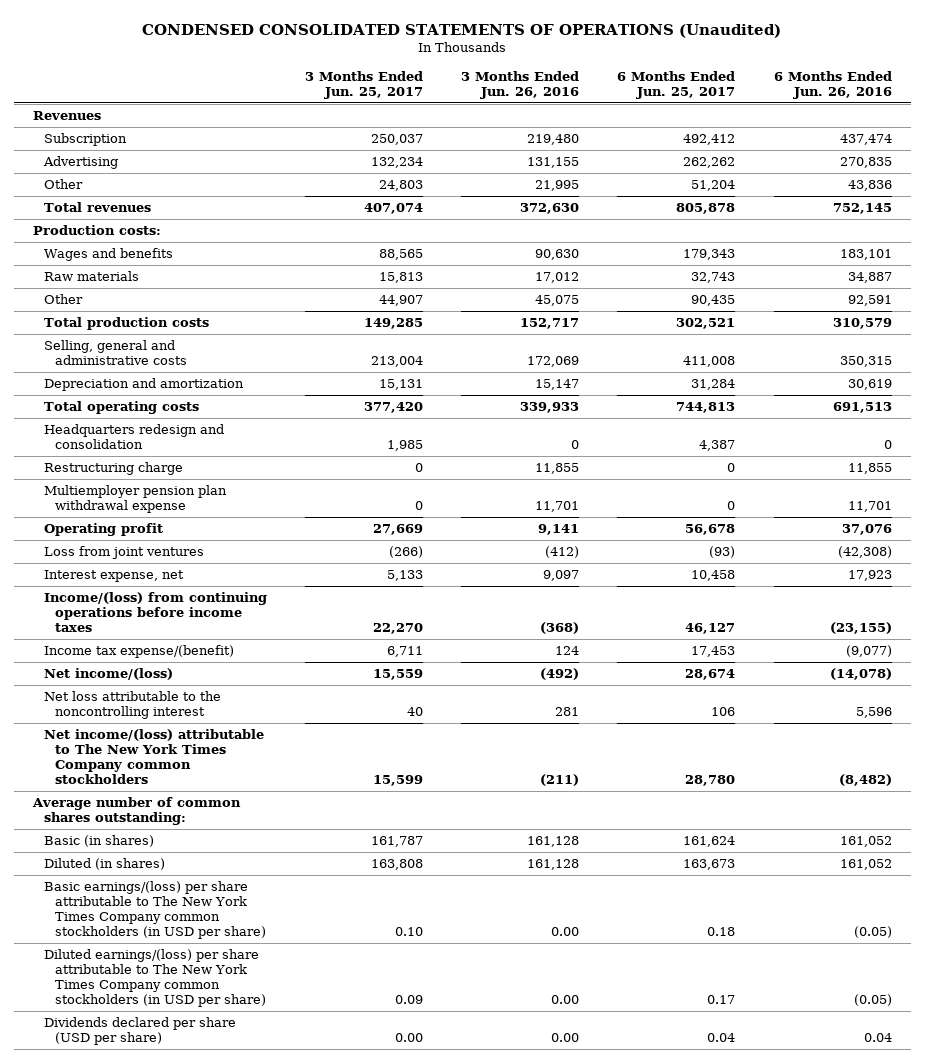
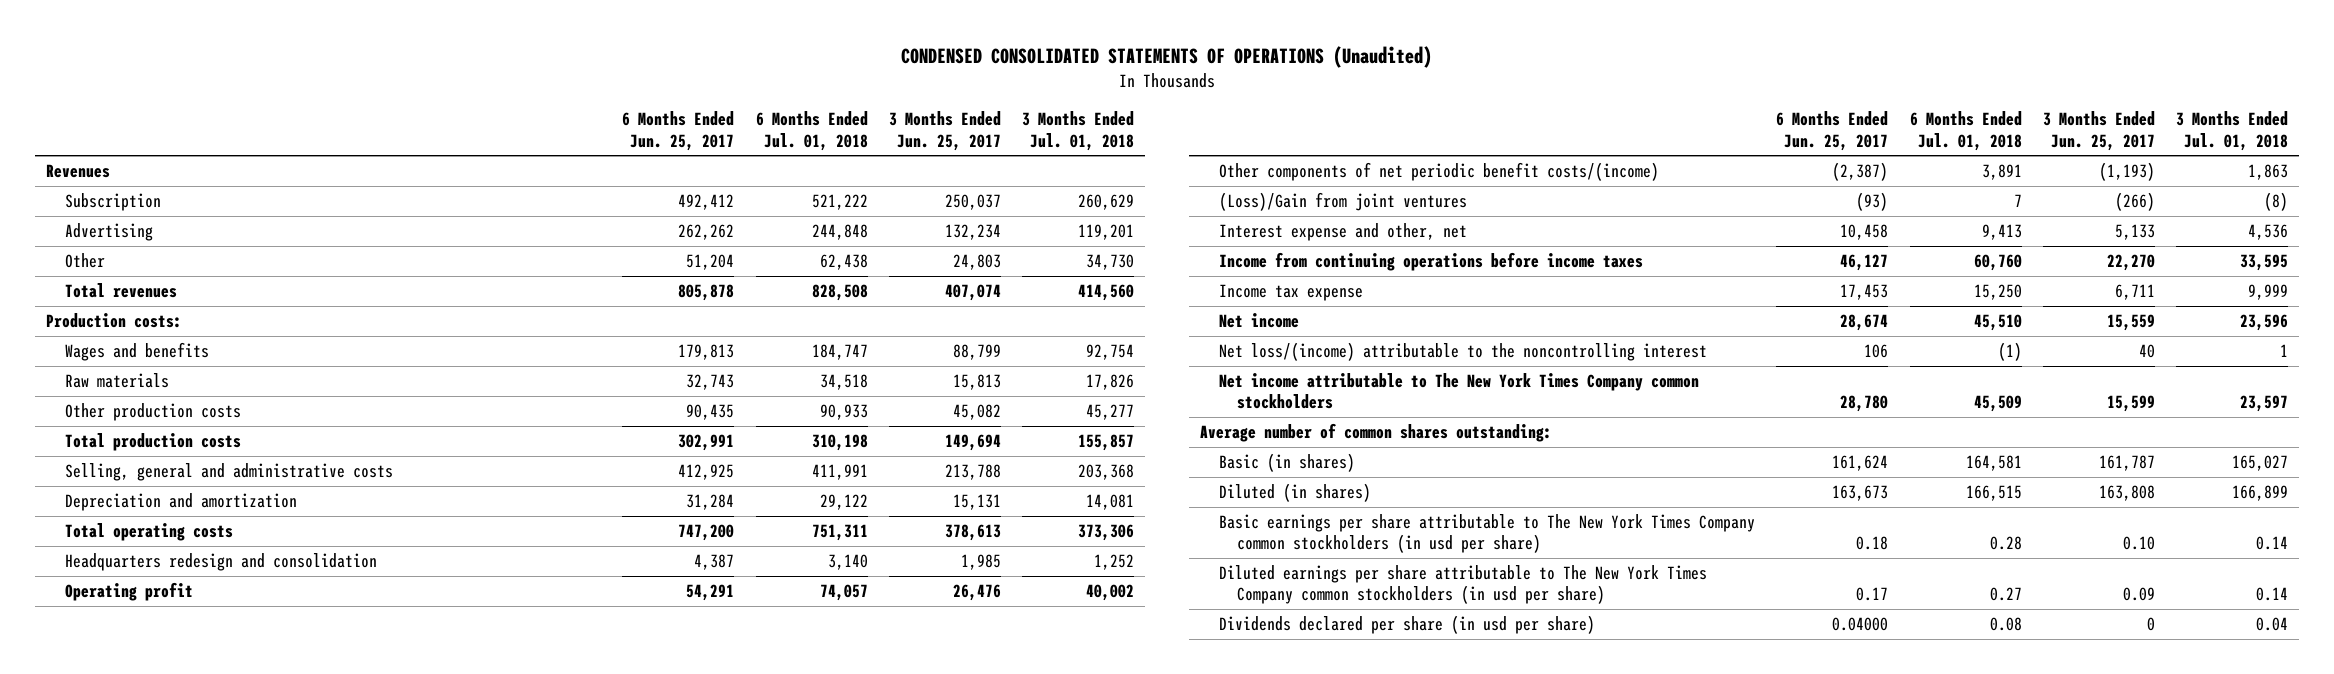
- | 3 Months Ended Jun. 25, 2017 | 3 Months Ended Jun. 26, 2016 | 6 Months Ended Jun. 25, 2017 | 6 Months Ended Jun. 26, 2016
+ | 6 Months Ended Jun. 25, 2017 | 6 Months Ended Jul. 01, 2018 | 3 Months Ended Jun. 25, 2017 | 3 Months Ended Jul. 01, 2018
- Wages and benefits | 88,565 | 90,630 | 179,343 | 183,101
+ Wages and benefits | 179,813 | 184,747 | 88,799 | 92,754
- Other | 44,907 | 45,075 | 90,435 | 92,591
- Total production costs | 149,285 | 152,717 | 302,521 | 310,579
- Selling, general and administrative costs | 213,004 | 172,069 | 411,008 | 350,315
+ Other production costs | 90,435 | 90,933 | 45,082 | 45,277
+ Total production costs | 302,991 | 310,198 | 149,694 | 155,857
+ Selling, general and administrative costs | 412,925 | 411,991 | 213,788 | 203,368
- Total operating costs | 377,420 | 339,933 | 744,813 | 691,513
+ Total operating costs | 747,200 | 751,311 | 378,613 | 373,306
- Restructuring charge | 0 | 11,855 | 0 | 11,855
- Multiemployer pension plan withdrawal expense | 0 | 11,701 | 0 | 11,701
- Operating profit | 27,669 | 9,141 | 56,678 | 37,076
- Loss from joint ventures | (266) | (412) | (93) | (42,308)
- Interest expense, net | 5,133 | 9,097 | 10,458 | 17,923
- Income/(loss) from continuing operations before income taxes | 22,270 | (368) | 46,127 | (23,155)
- Income tax expense/(benefit) | 6,711 | 124 | 17,453 | (9,077)
- Net income/(loss) | 15,559 | (492) | 28,674 | (14,078)
- Net loss attributable to the noncontrolling interest | 40 | 281 | 106 | 5,596
- Net income/(loss) attributable to The New York Times Company common stockholders | 15,599 | (211) | 28,780 | (8,482)
+ Operating profit | 54,291 | 74,057 | 26,476 | 40,002
+ Other components of net periodic benefit costs/(income) | (2,387) | 3,891 | (1,193) | 1,863
+ (Loss)/Gain from joint ventures | (93) | 7 | (266) | (8)
+ Interest expense and other, net | 10,458 | 9,413 | 5,133 | 4,536
+ Income from continuing operations before income taxes | 46,127 | 60,760 | 22,270 | 33,595
+ Income tax expense | 17,453 | 15,250 | 6,711 | 9,999
+ Net income | 28,674 | 45,510 | 15,559 | 23,596
+ Net loss/(income) attributable to the noncontrolling interest | 106 | (1) | 40 | 1
+ Net income attributable to The New York Times Company common stockholders | 28,780 | 45,509 | 15,599 | 23,597
- Basic earnings/(loss) per share attributable to The New York Times Company common stockholders (in USD per share) | 0.10 | 0.00 | 0.18 | (0.05)
- Diluted earnings/(loss) per share attributable to The New York Times Company common stockholders (in USD per share) | 0.09 | 0.00 | 0.17 | (0.05)
- Dividends declared per share (USD per share) | 0.00 | 0.00 | 0.04 | 0.04
+ Basic earnings per share attributable to The New York Times Company common stockholders (in usd per share) | 0.18 | 0.28 | 0.10 | 0.14
+ Diluted earnings per share attributable to The New York Times Company common stockholders (in usd per share) | 0.17 | 0.27 | 0.09 | 0.14
+ Dividends declared per share (in usd per share) | 0.04000 | 0.08 | 0 | 0.04

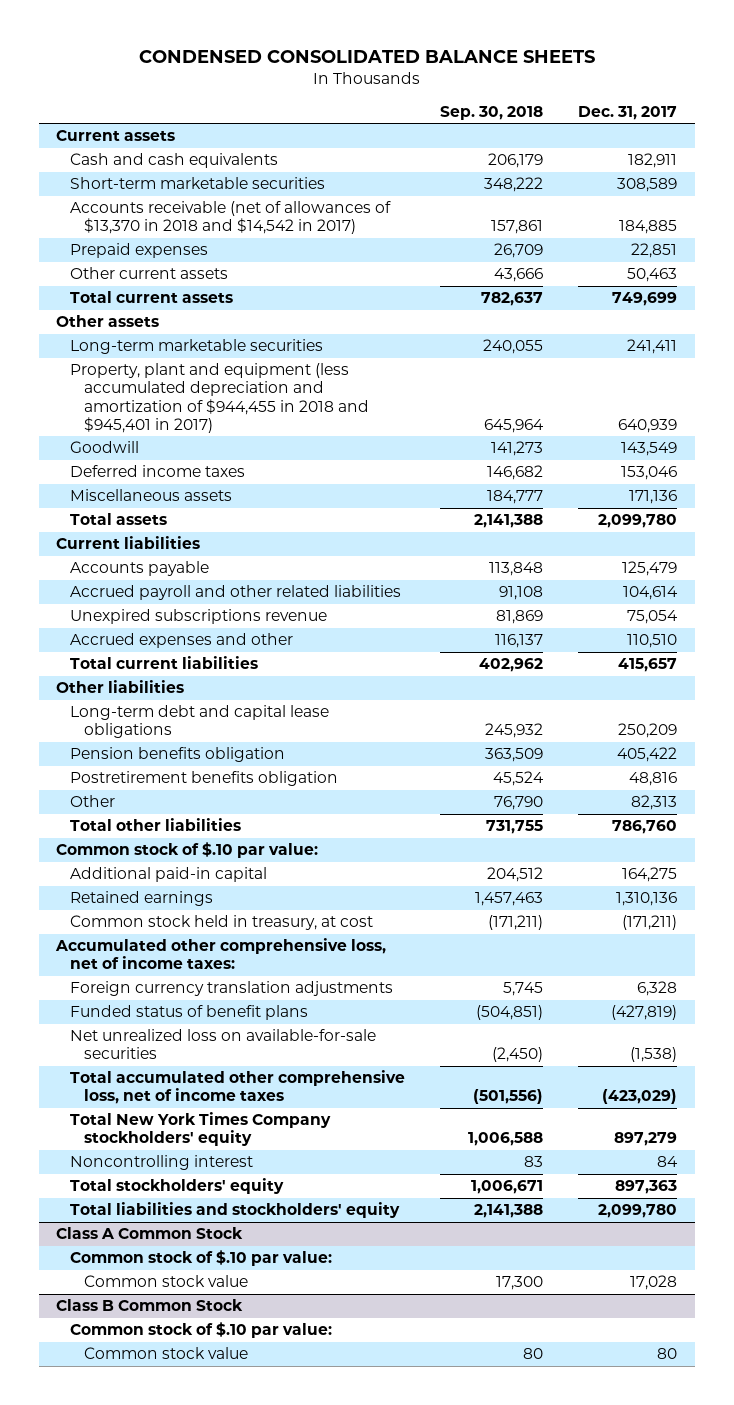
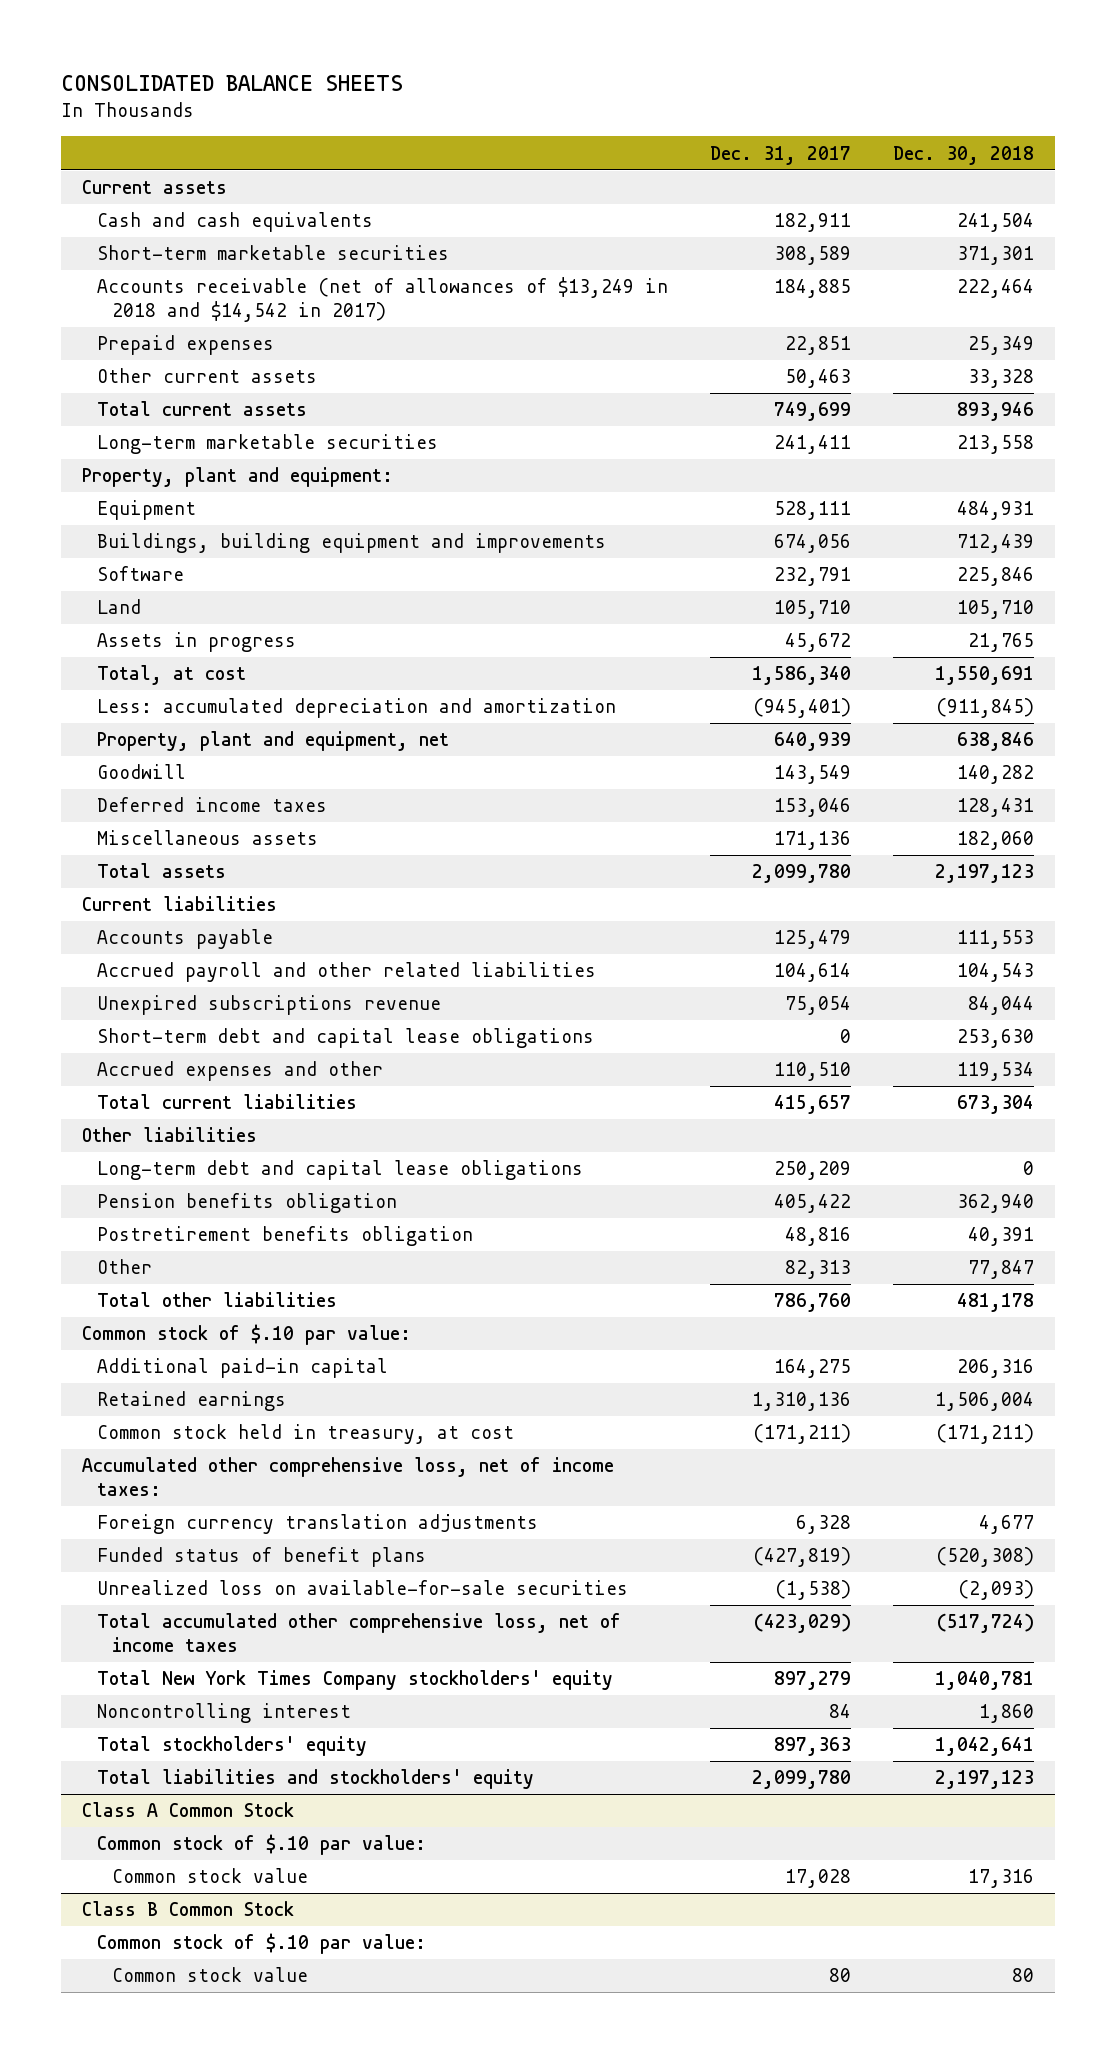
- CONDENSED CONSOLIDATED BALANCE SHEETS
+ CONSOLIDATED BALANCE SHEETS
- | Sep. 30, 2018 | Dec. 31, 2017
+ | Dec. 31, 2017 | Dec. 30, 2018
- Accounts receivable (net of allowances of $13,370 in 2018 and $14,542 in 2017) | 157,861 | 184,885
+ Accounts receivable (net of allowances of $13,249 in 2018 and $14,542 in 2017) | 184,885 | 222,464
- Other assets
- Property, plant and equipment (less accumulated depreciation and amortization of $944,455 in 2018 and $945,401 in 2017) | 645,964 | 640,939
+ Property, plant and equipment:
+ Equipment | 528,111 | 484,931
+ Buildings, building equipment and improvements | 674,056 | 712,439
+ Software | 232,791 | 225,846
+ Land | 105,710 | 105,710
+ Assets in progress | 45,672 | 21,765
+ Total, at cost | 1,586,340 | 1,550,691
+ Less: accumulated depreciation and amortization | (945,401) | (911,845)
+ Property, plant and equipment, net | 640,939 | 638,846
+ Short-term debt and capital lease obligations | 0 | 253,630
- Net unrealized loss on available-for-sale securities | (2,450) | (1,538)
+ Unrealized loss on available-for-sale securities | (1,538) | (2,093)

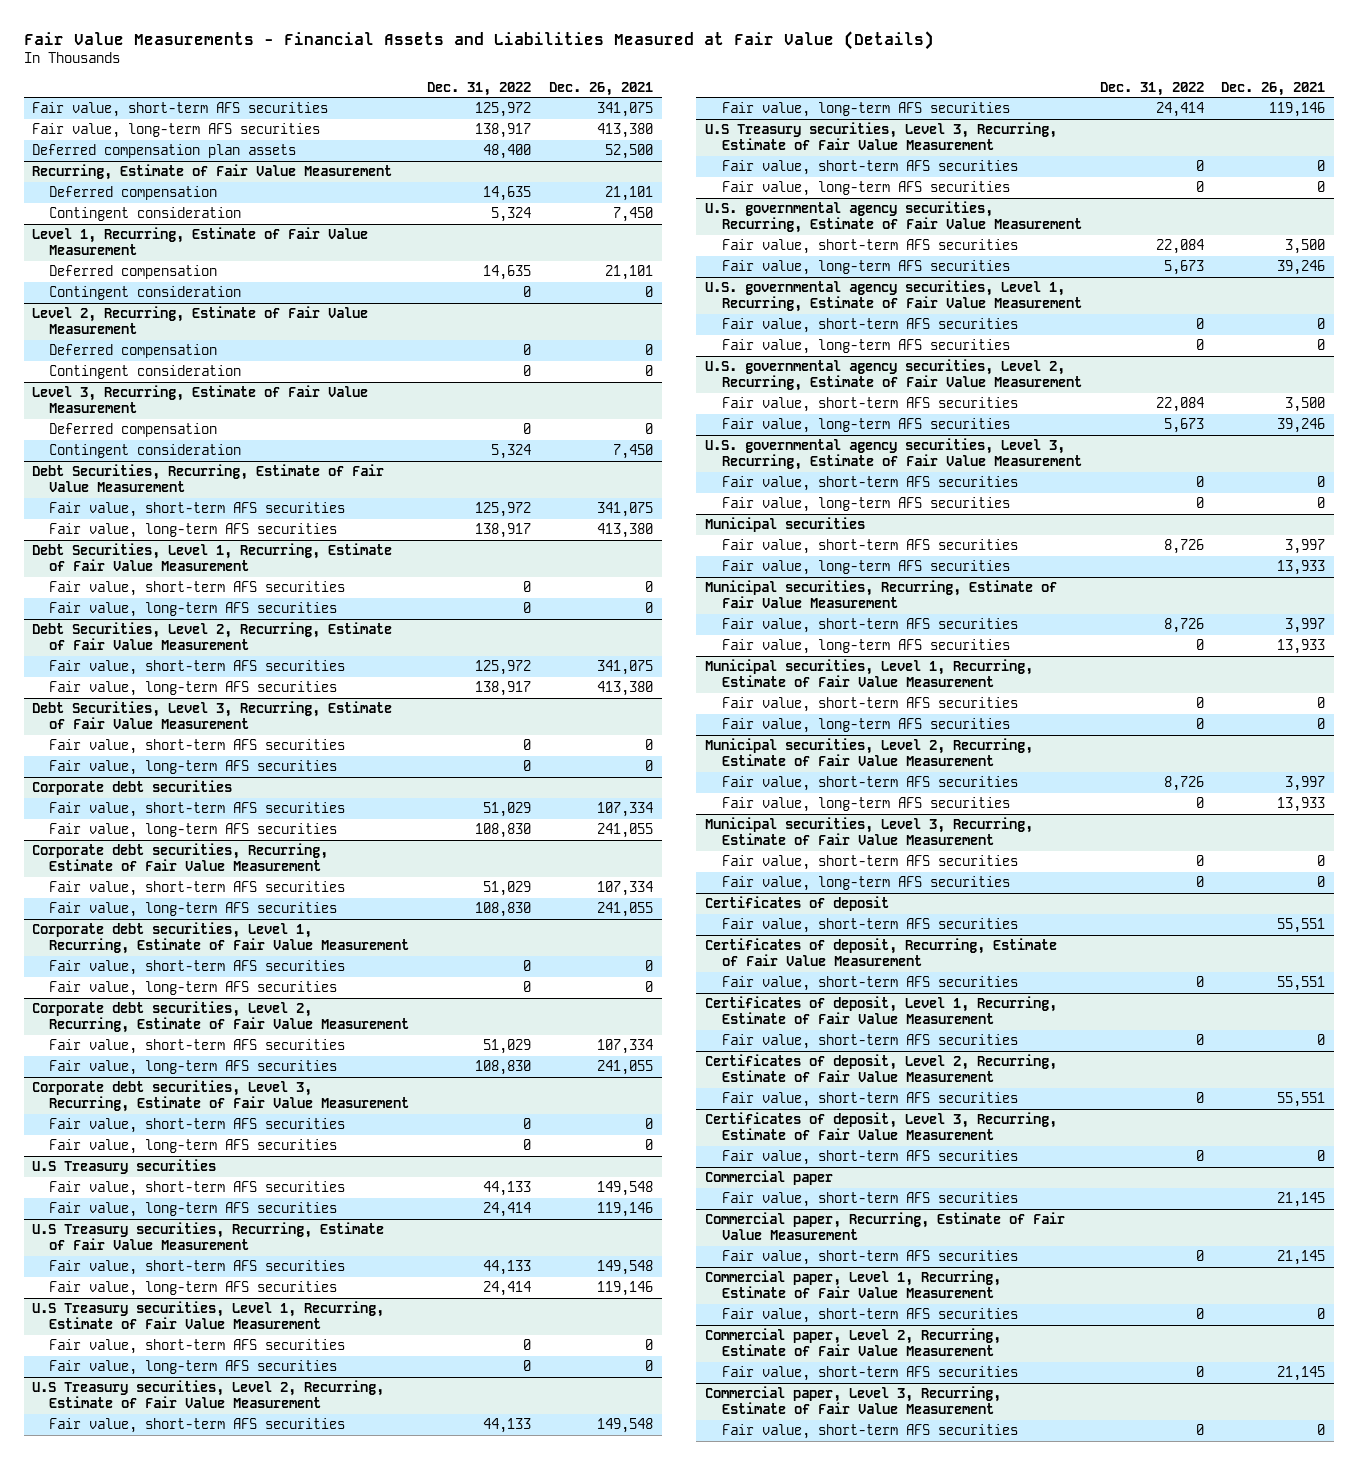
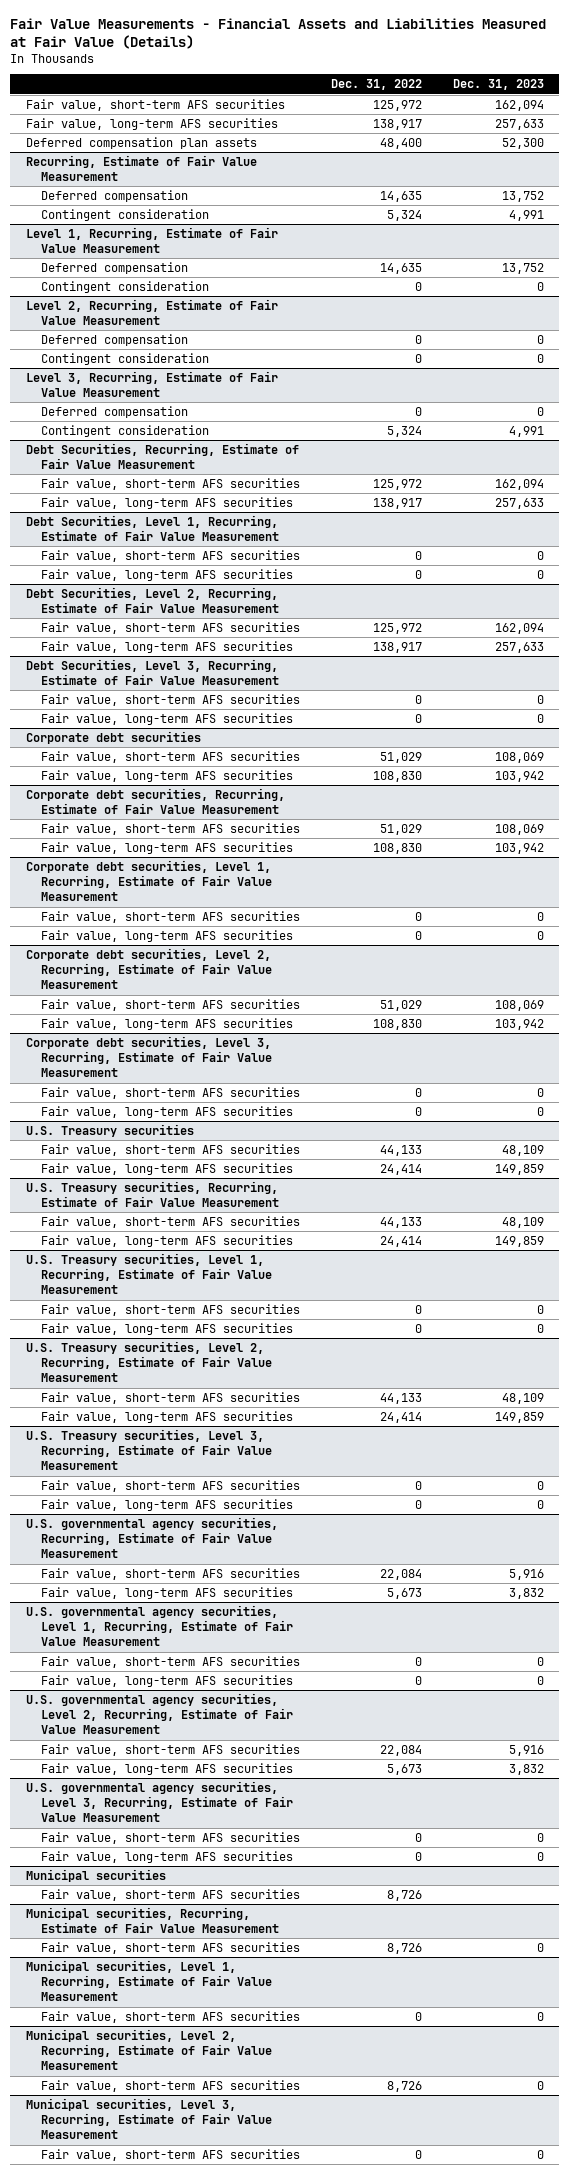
- | Dec. 31, 2022 | Dec. 26, 2021
+ | Dec. 31, 2022 | Dec. 31, 2023
- U.S Treasury securities
+ U.S. Treasury securities
- U.S Treasury securities, Recurring, Estimate of Fair Value Measurement
+ U.S. Treasury securities, Recurring, Estimate of Fair Value Measurement
- U.S Treasury securities, Level 1, Recurring, Estimate of Fair Value Measurement
+ U.S. Treasury securities, Level 1, Recurring, Estimate of Fair Value Measurement
- U.S Treasury securities, Level 2, Recurring, Estimate of Fair Value Measurement
+ U.S. Treasury securities, Level 2, Recurring, Estimate of Fair Value Measurement
- U.S Treasury securities, Level 3, Recurring, Estimate of Fair Value Measurement
+ U.S. Treasury securities, Level 3, Recurring, Estimate of Fair Value Measurement
@ Municipal securities
- Fair value, long-term AFS securities | | 13,933
@ Municipal securities, Recurring, Estimate of Fair Value Measurement
- Fair value, long-term AFS securities | 0 | 13,933
@ Municipal securities, Level 1, Recurring, Estimate of Fair Value Measurement
- Fair value, long-term AFS securities | 0 | 0
@ Municipal securities, Level 2, Recurring, Estimate of Fair Value Measurement
- Fair value, long-term AFS securities | 0 | 13,933
@ Municipal securities, Level 3, Recurring, Estimate of Fair Value Measurement
- Fair value, long-term AFS securities | 0 | 0
- Certificates of deposit
- Fair value, short-term AFS securities | | 55,551
- Certificates of deposit, Recurring, Estimate of Fair Value Measurement
- Fair value, short-term AFS securities | 0 | 55,551
- Certificates of deposit, Level 1, Recurring, Estimate of Fair Value Measurement
- Fair value, short-term AFS securities | 0 | 0
- Certificates of deposit, Level 2, Recurring, Estimate of Fair Value Measurement
- Fair value, short-term AFS securities | 0 | 55,551
- Certificates of deposit, Level 3, Recurring, Estimate of Fair Value Measurement
- Fair value, short-term AFS securities | 0 | 0
- Commercial paper
- Fair value, short-term AFS securities | | 21,145
- Commercial paper, Recurring, Estimate of Fair Value Measurement
- Fair value, short-term AFS securities | 0 | 21,145
- Commercial paper, Level 1, Recurring, Estimate of Fair Value Measurement
- Fair value, short-term AFS securities | 0 | 0
- Commercial paper, Level 2, Recurring, Estimate of Fair Value Measurement
- Fair value, short-term AFS securities | 0 | 21,145
- Commercial paper, Level 3, Recurring, Estimate of Fair Value Measurement
- Fair value, short-term AFS securities | 0 | 0

